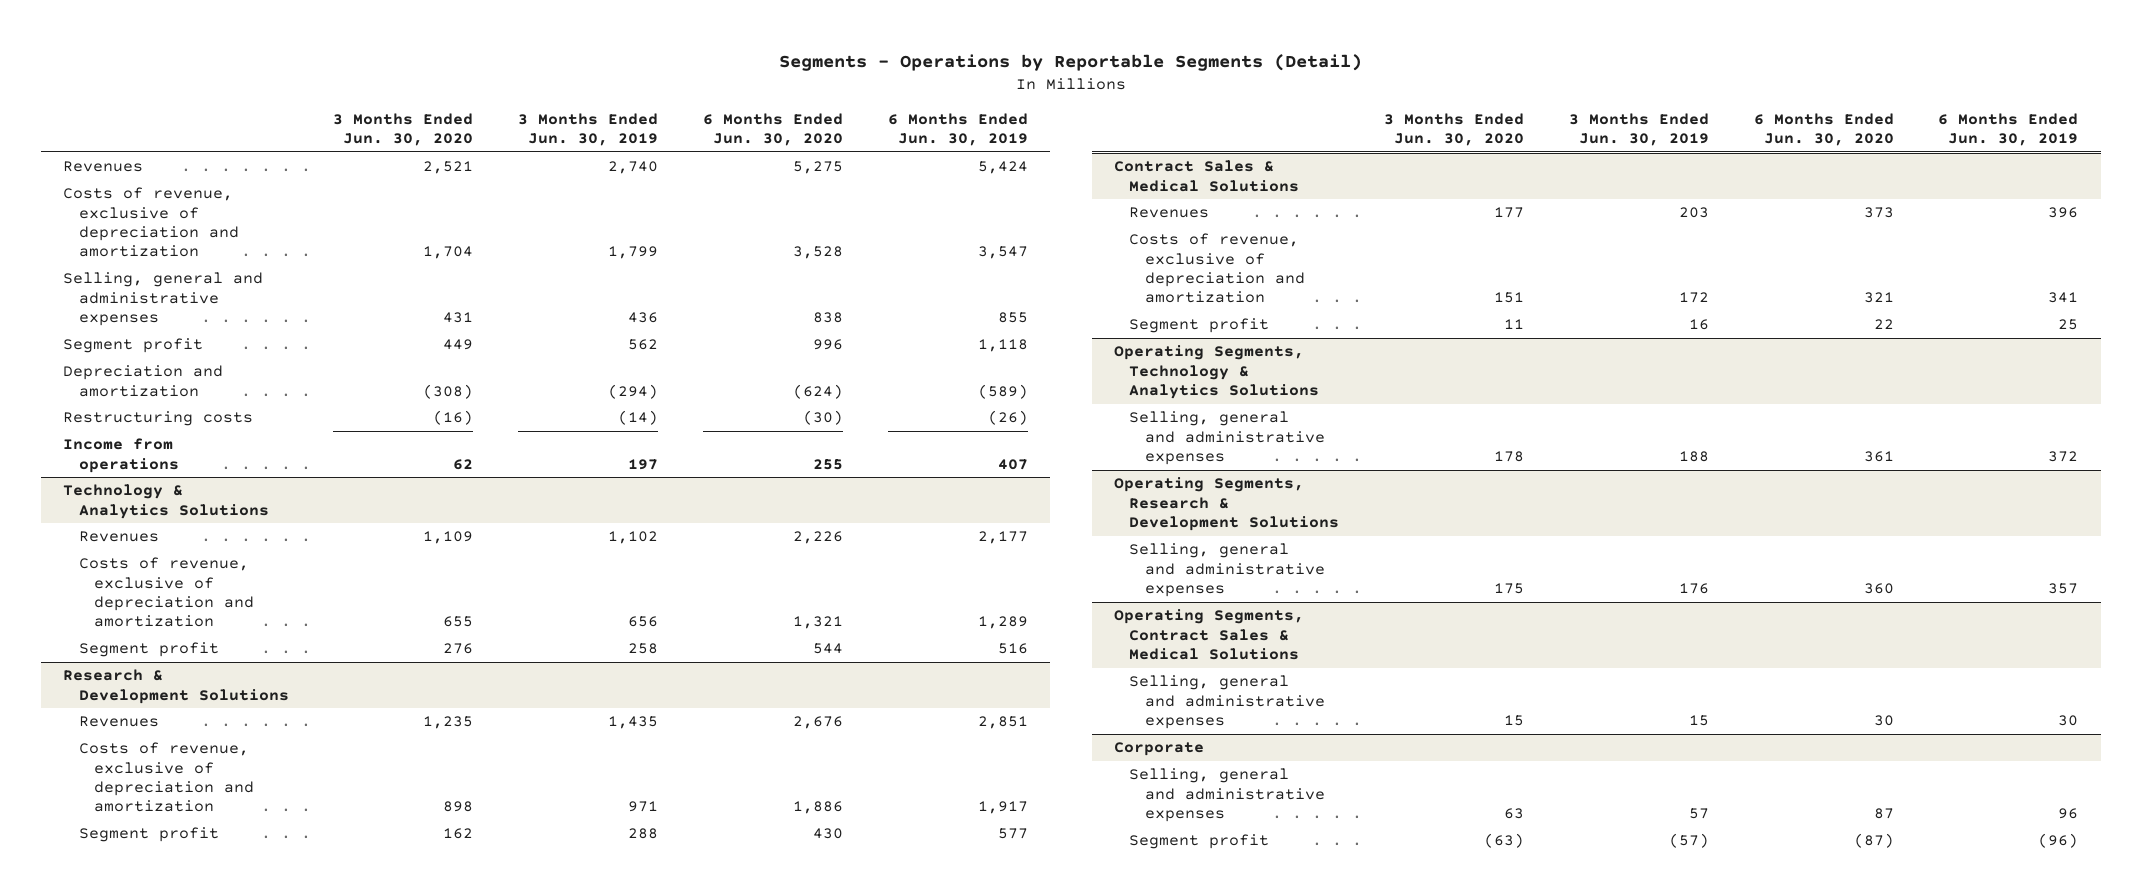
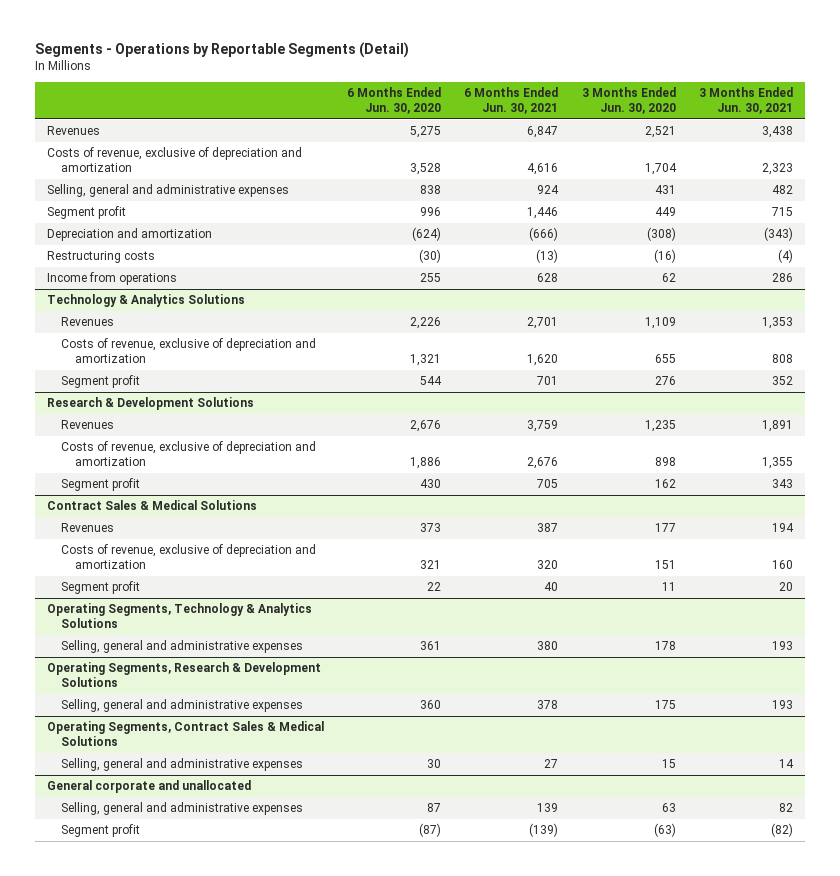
- | 3 Months Ended Jun. 30, 2020 | 3 Months Ended Jun. 30, 2019 | 6 Months Ended Jun. 30, 2020 | 6 Months Ended Jun. 30, 2019
+ | 6 Months Ended Jun. 30, 2020 | 6 Months Ended Jun. 30, 2021 | 3 Months Ended Jun. 30, 2020 | 3 Months Ended Jun. 30, 2021
- Corporate
+ General corporate and unallocated

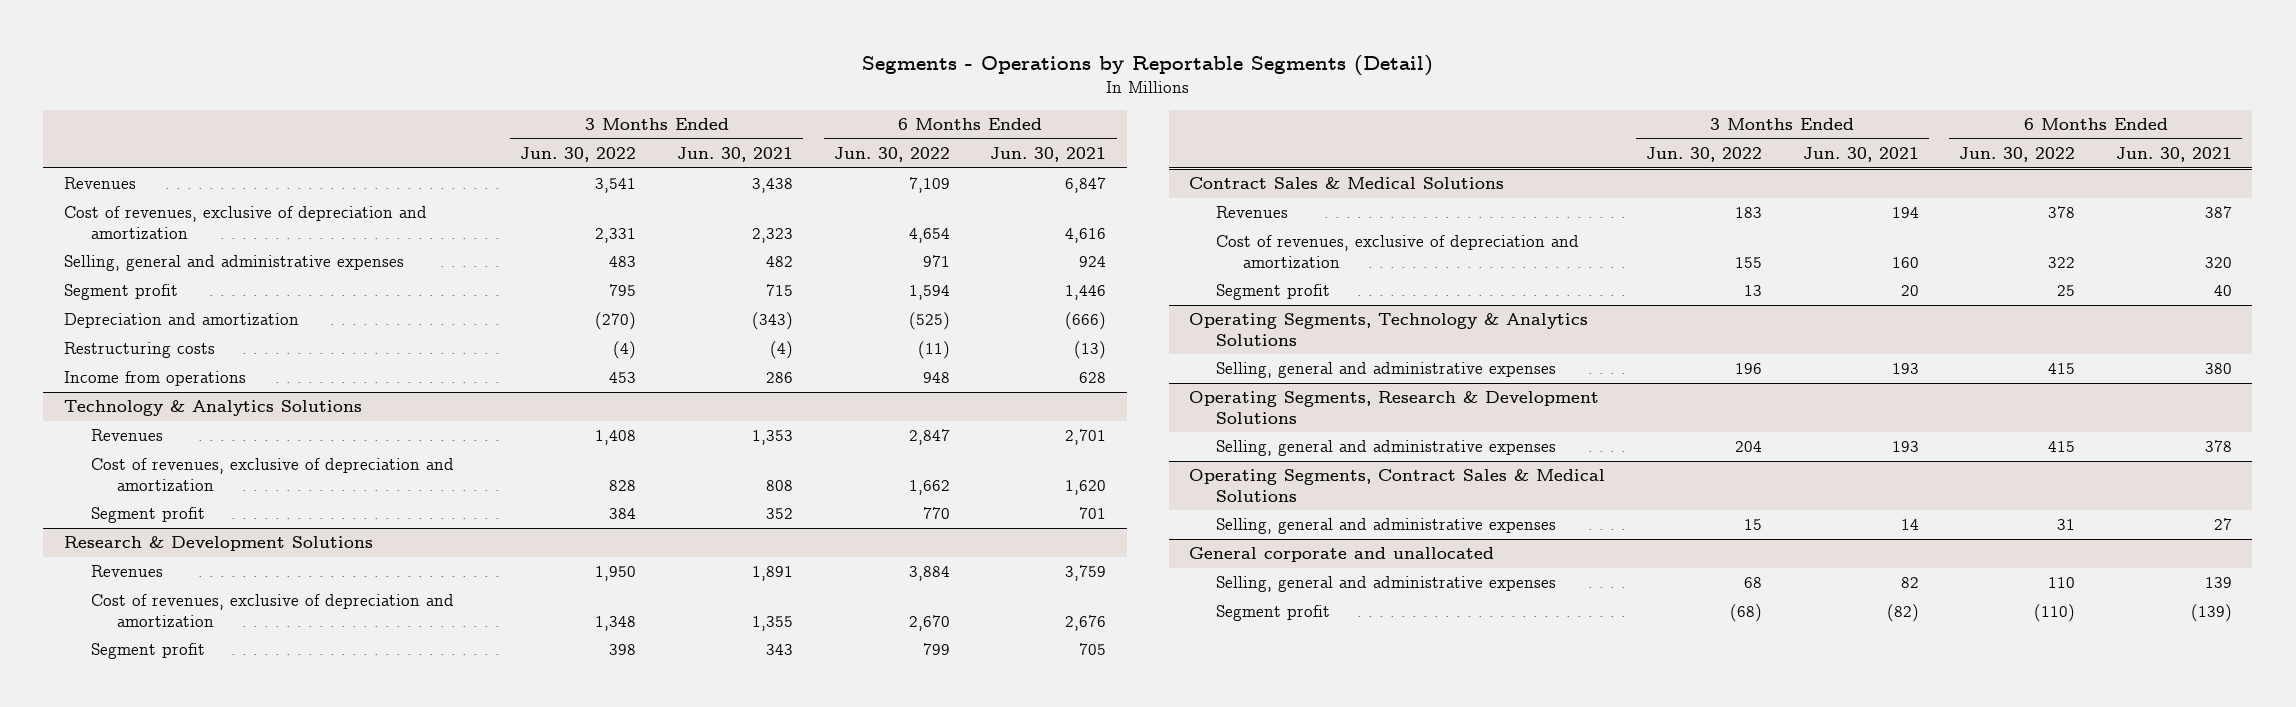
- | 6 Months Ended Jun. 30, 2020 | 6 Months Ended Jun. 30, 2021 | 3 Months Ended Jun. 30, 2020 | 3 Months Ended Jun. 30, 2021
+ | 3 Months Ended Jun. 30, 2022 | 3 Months Ended Jun. 30, 2021 | 6 Months Ended Jun. 30, 2022 | 6 Months Ended Jun. 30, 2021
- Costs of revenue, exclusive of depreciation and amortization | 3,528 | 4,616 | 1,704 | 2,323
+ Cost of revenues, exclusive of depreciation and amortization | 2,331 | 2,323 | 4,654 | 4,616
@ Technology & Analytics Solutions
- Costs of revenue, exclusive of depreciation and amortization | 1,321 | 1,620 | 655 | 808
+ Cost of revenues, exclusive of depreciation and amortization | 828 | 808 | 1,662 | 1,620
@ Research & Development Solutions
- Costs of revenue, exclusive of depreciation and amortization | 1,886 | 2,676 | 898 | 1,355
+ Cost of revenues, exclusive of depreciation and amortization | 1,348 | 1,355 | 2,670 | 2,676
@ Contract Sales & Medical Solutions
- Costs of revenue, exclusive of depreciation and amortization | 321 | 320 | 151 | 160
+ Cost of revenues, exclusive of depreciation and amortization | 155 | 160 | 322 | 320

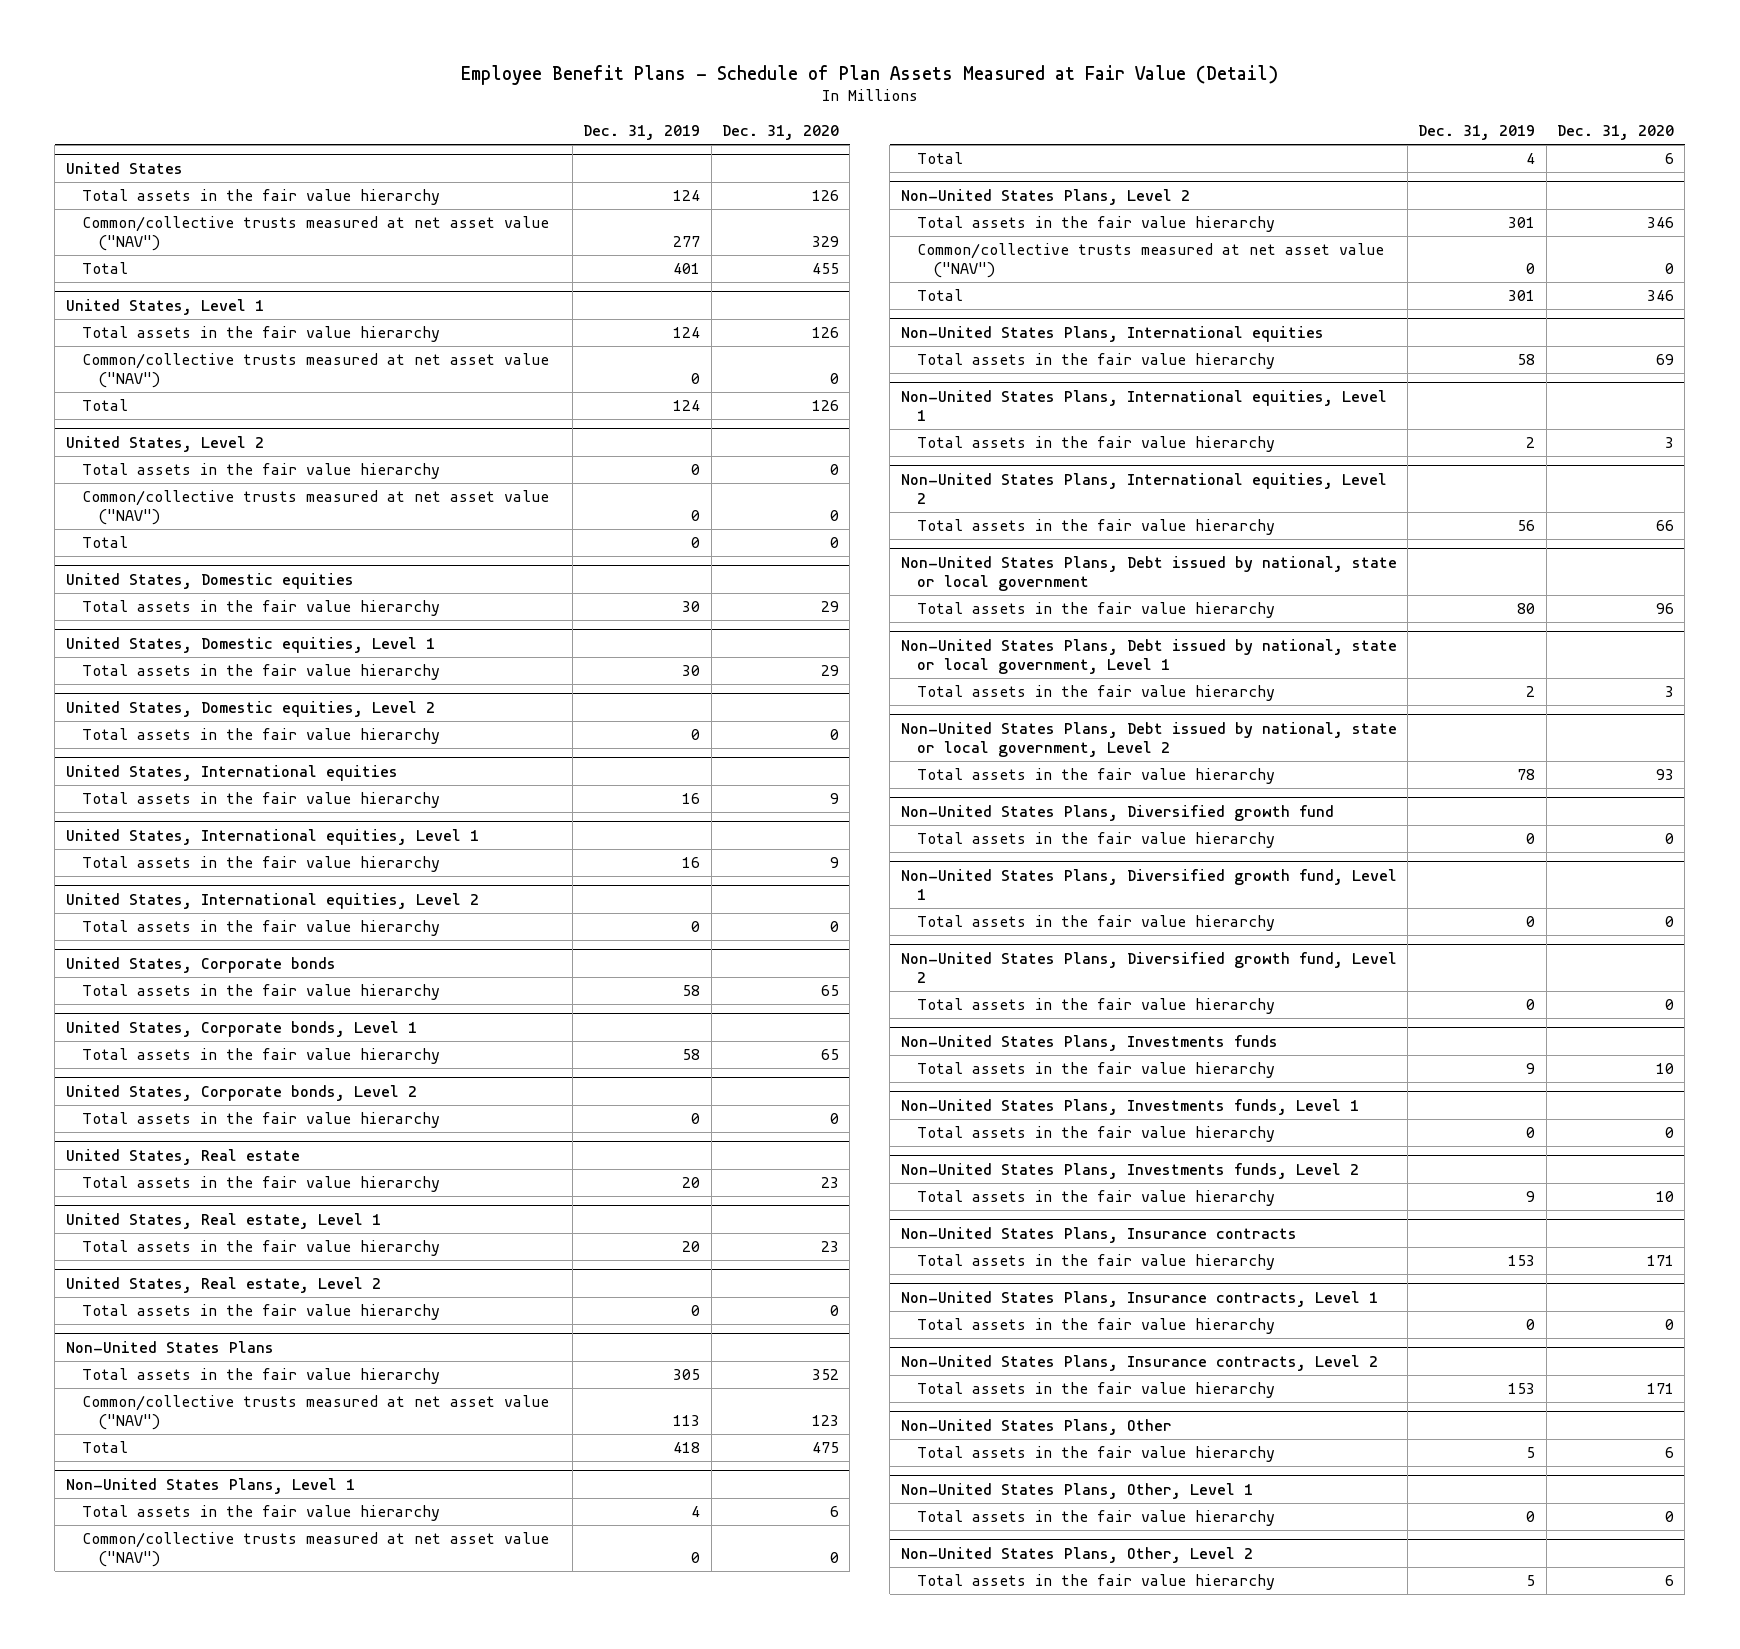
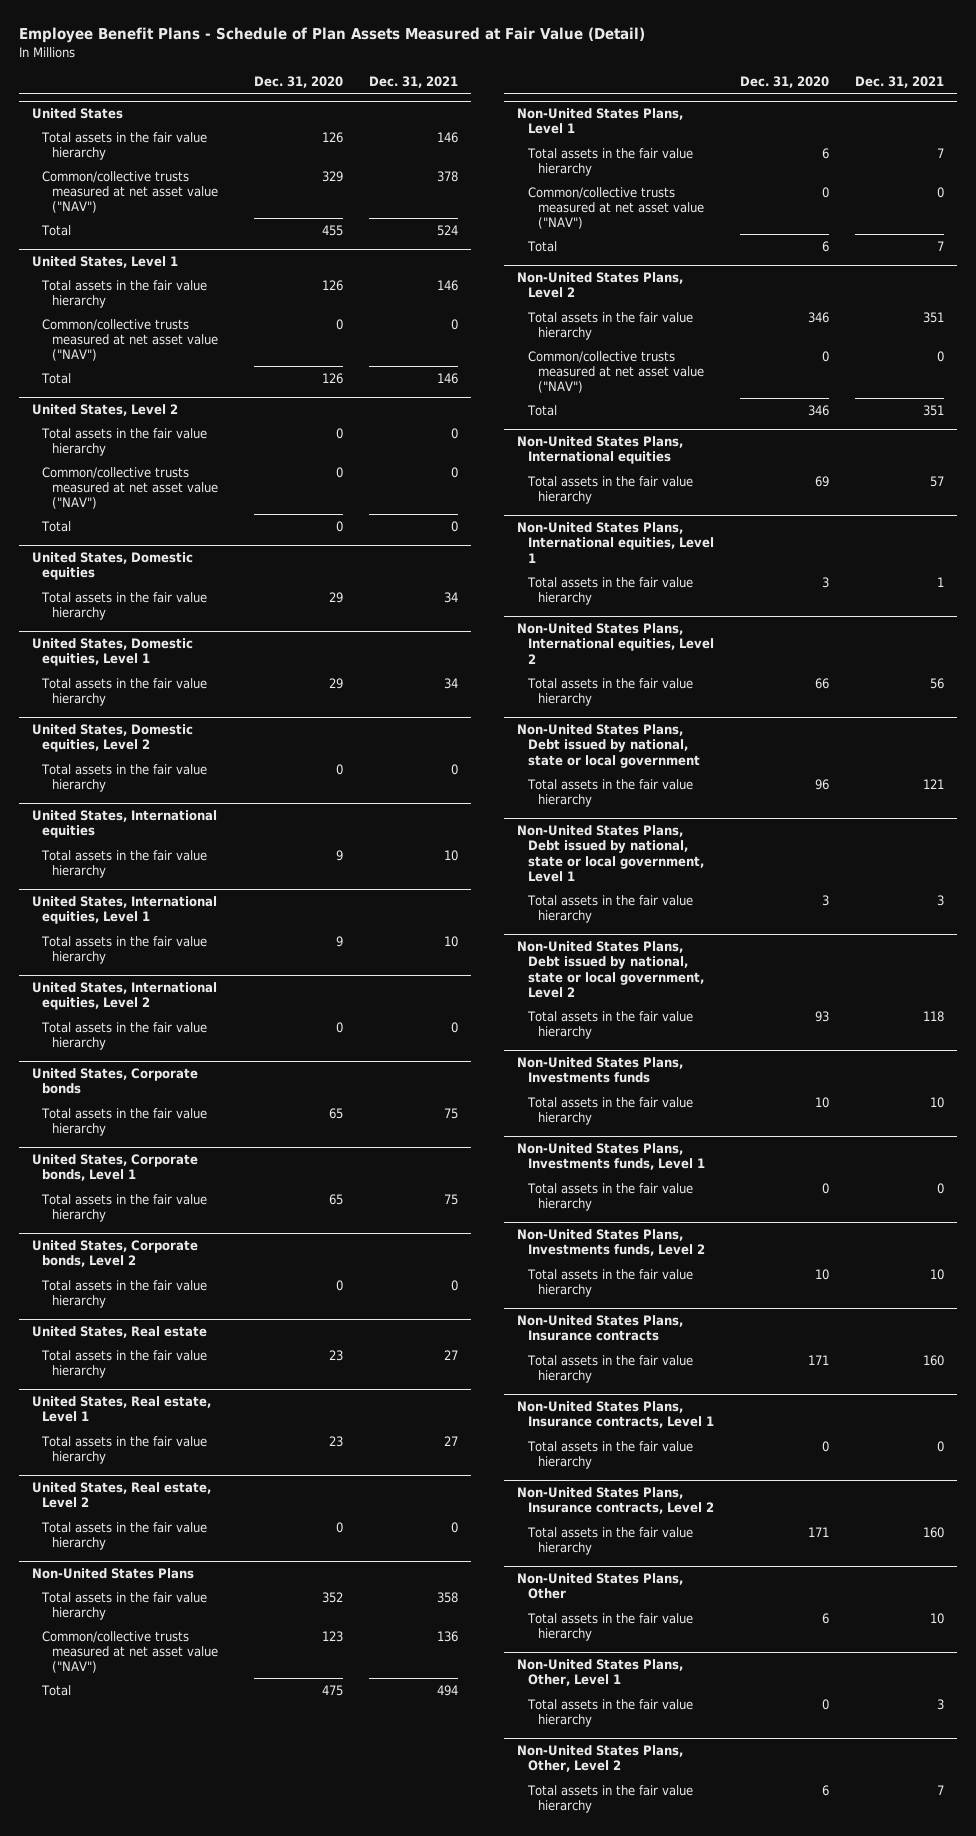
- | Dec. 31, 2019 | Dec. 31, 2020
+ | Dec. 31, 2020 | Dec. 31, 2021
- Non-United States Plans, Diversified growth fund
- Total assets in the fair value hierarchy | 0 | 0
- Non-United States Plans, Diversified growth fund, Level 1
- Total assets in the fair value hierarchy | 0 | 0
- Non-United States Plans, Diversified growth fund, Level 2
- Total assets in the fair value hierarchy | 0 | 0

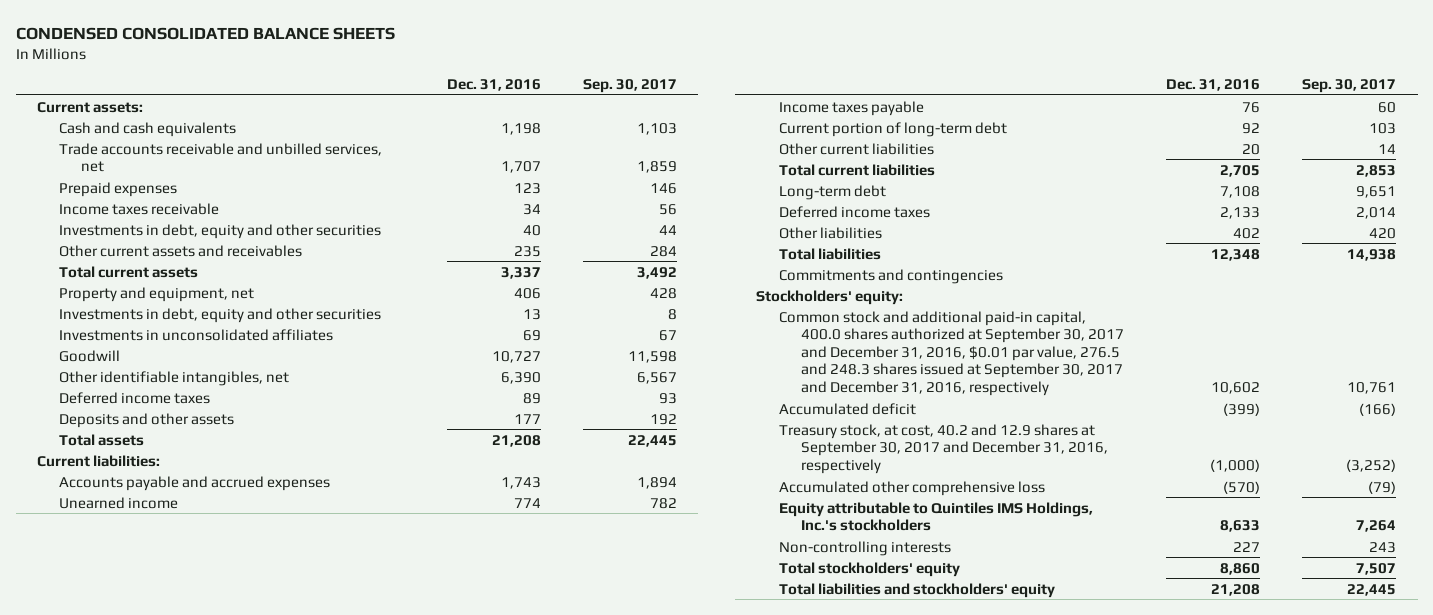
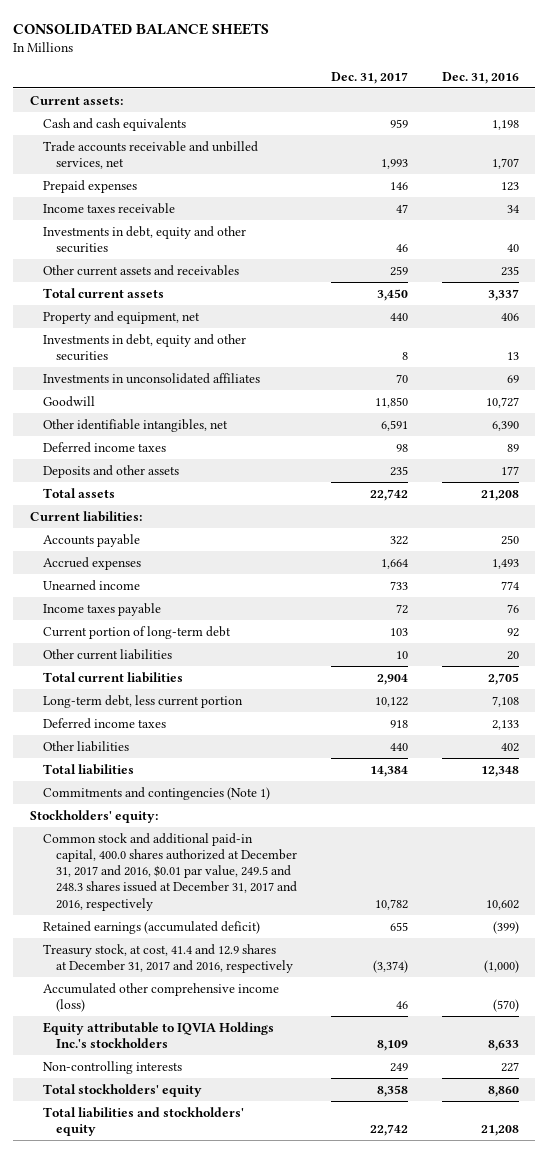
- CONDENSED CONSOLIDATED BALANCE SHEETS
+ CONSOLIDATED BALANCE SHEETS
- | Dec. 31, 2016 | Sep. 30, 2017
+ | Dec. 31, 2017 | Dec. 31, 2016
- Accounts payable and accrued expenses | 1,743 | 1,894
+ Accounts payable | 322 | 250
+ Accrued expenses | 1,664 | 1,493
- Long-term debt | 7,108 | 9,651
+ Long-term debt, less current portion | 10,122 | 7,108
- Commitments and contingencies
+ Commitments and contingencies (Note 1)
- Common stock and additional paid-in capital, 400.0 shares authorized at September 30, 2017 and December 31, 2016, $0.01 par value, 276.5 and 248.3 shares issued at September 30, 2017 and December 31, 2016, respectively | 10,602 | 10,761
- Accumulated deficit | (399) | (166)
- Treasury stock, at cost, 40.2 and 12.9 shares at September 30, 2017 and December 31, 2016, respectively | (1,000) | (3,252)
- Accumulated other comprehensive loss | (570) | (79)
- Equity attributable to Quintiles IMS Holdings, Inc.'s stockholders | 8,633 | 7,264
+ Common stock and additional paid-in capital, 400.0 shares authorized at December 31, 2017 and 2016, $0.01 par value, 249.5 and 248.3 shares issued at December 31, 2017 and 2016, respectively | 10,782 | 10,602
+ Retained earnings (accumulated deficit) | 655 | (399)
+ Treasury stock, at cost, 41.4 and 12.9 shares at December 31, 2017 and 2016, respectively | (3,374) | (1,000)
+ Accumulated other comprehensive income (loss) | 46 | (570)
+ Equity attributable to IQVIA Holdings Inc.'s stockholders | 8,109 | 8,633

